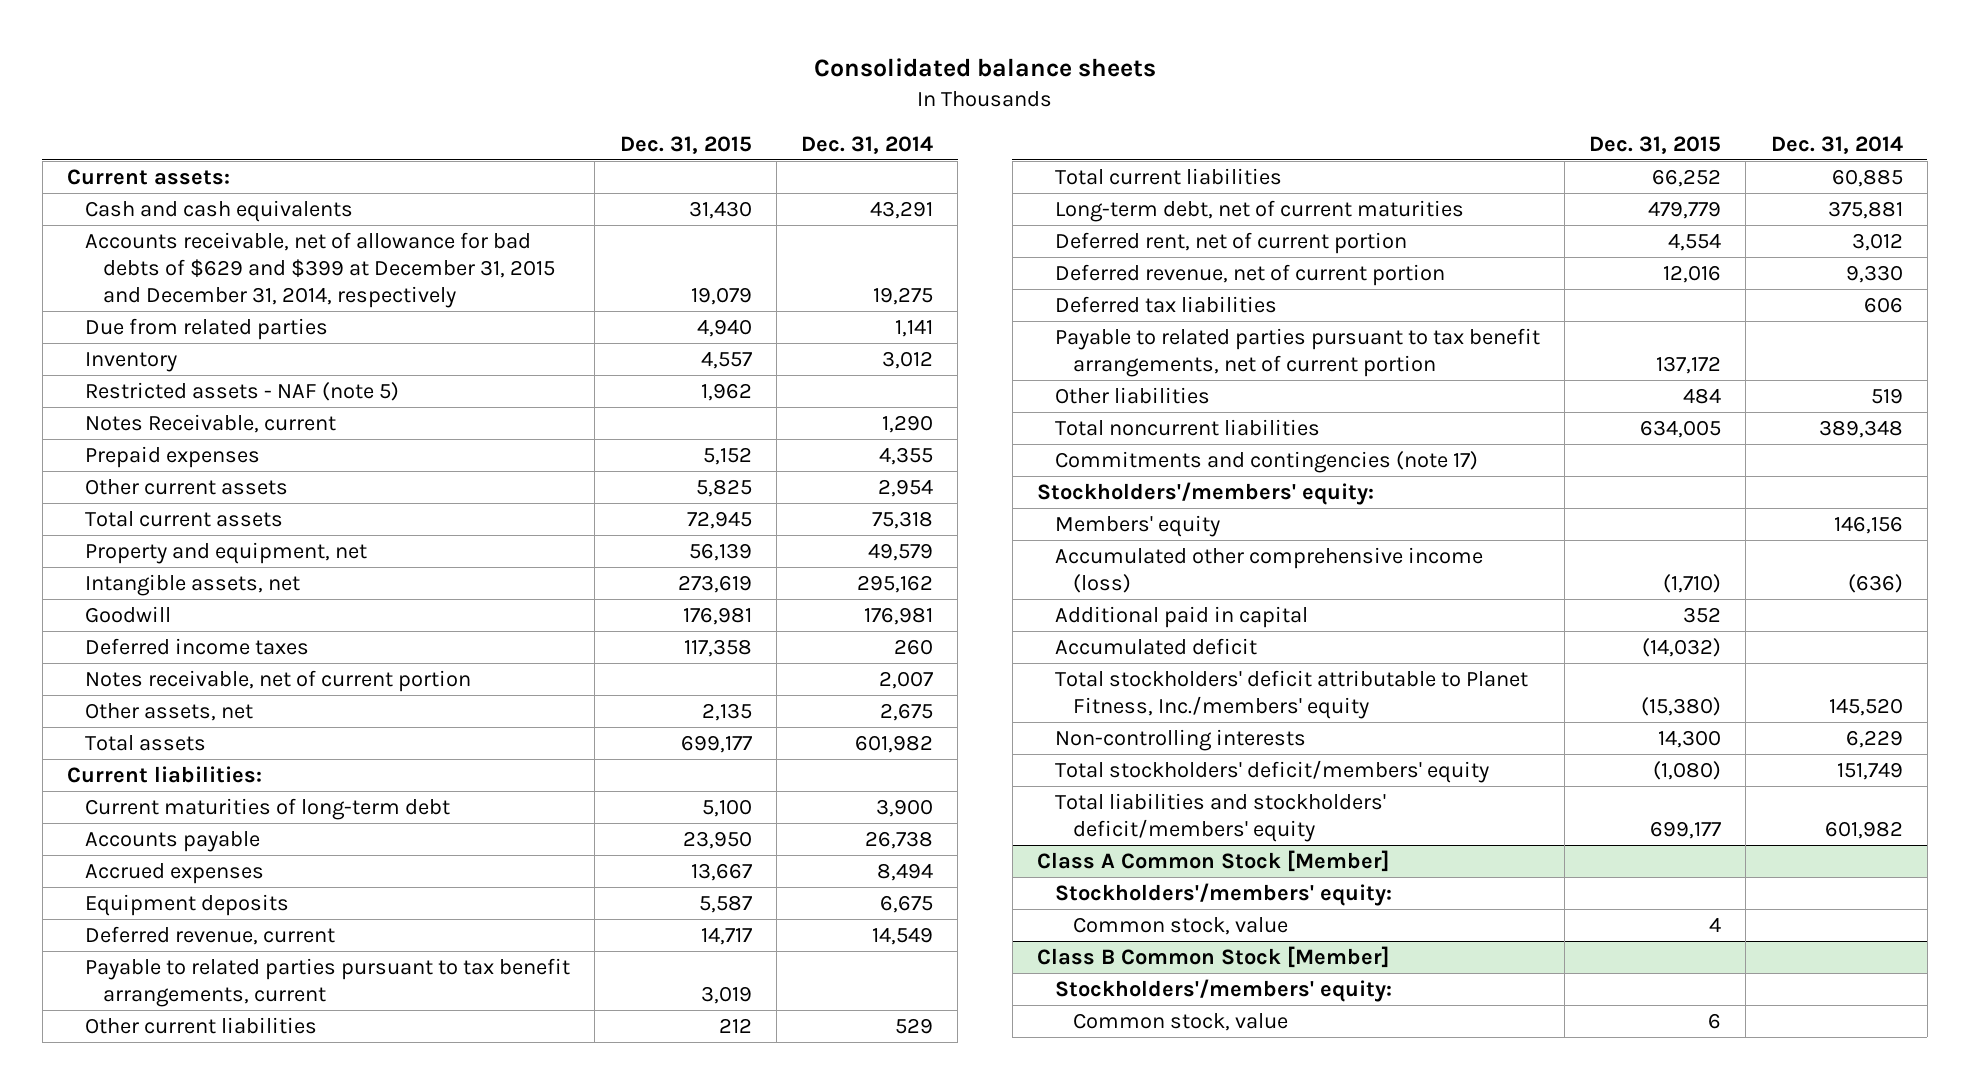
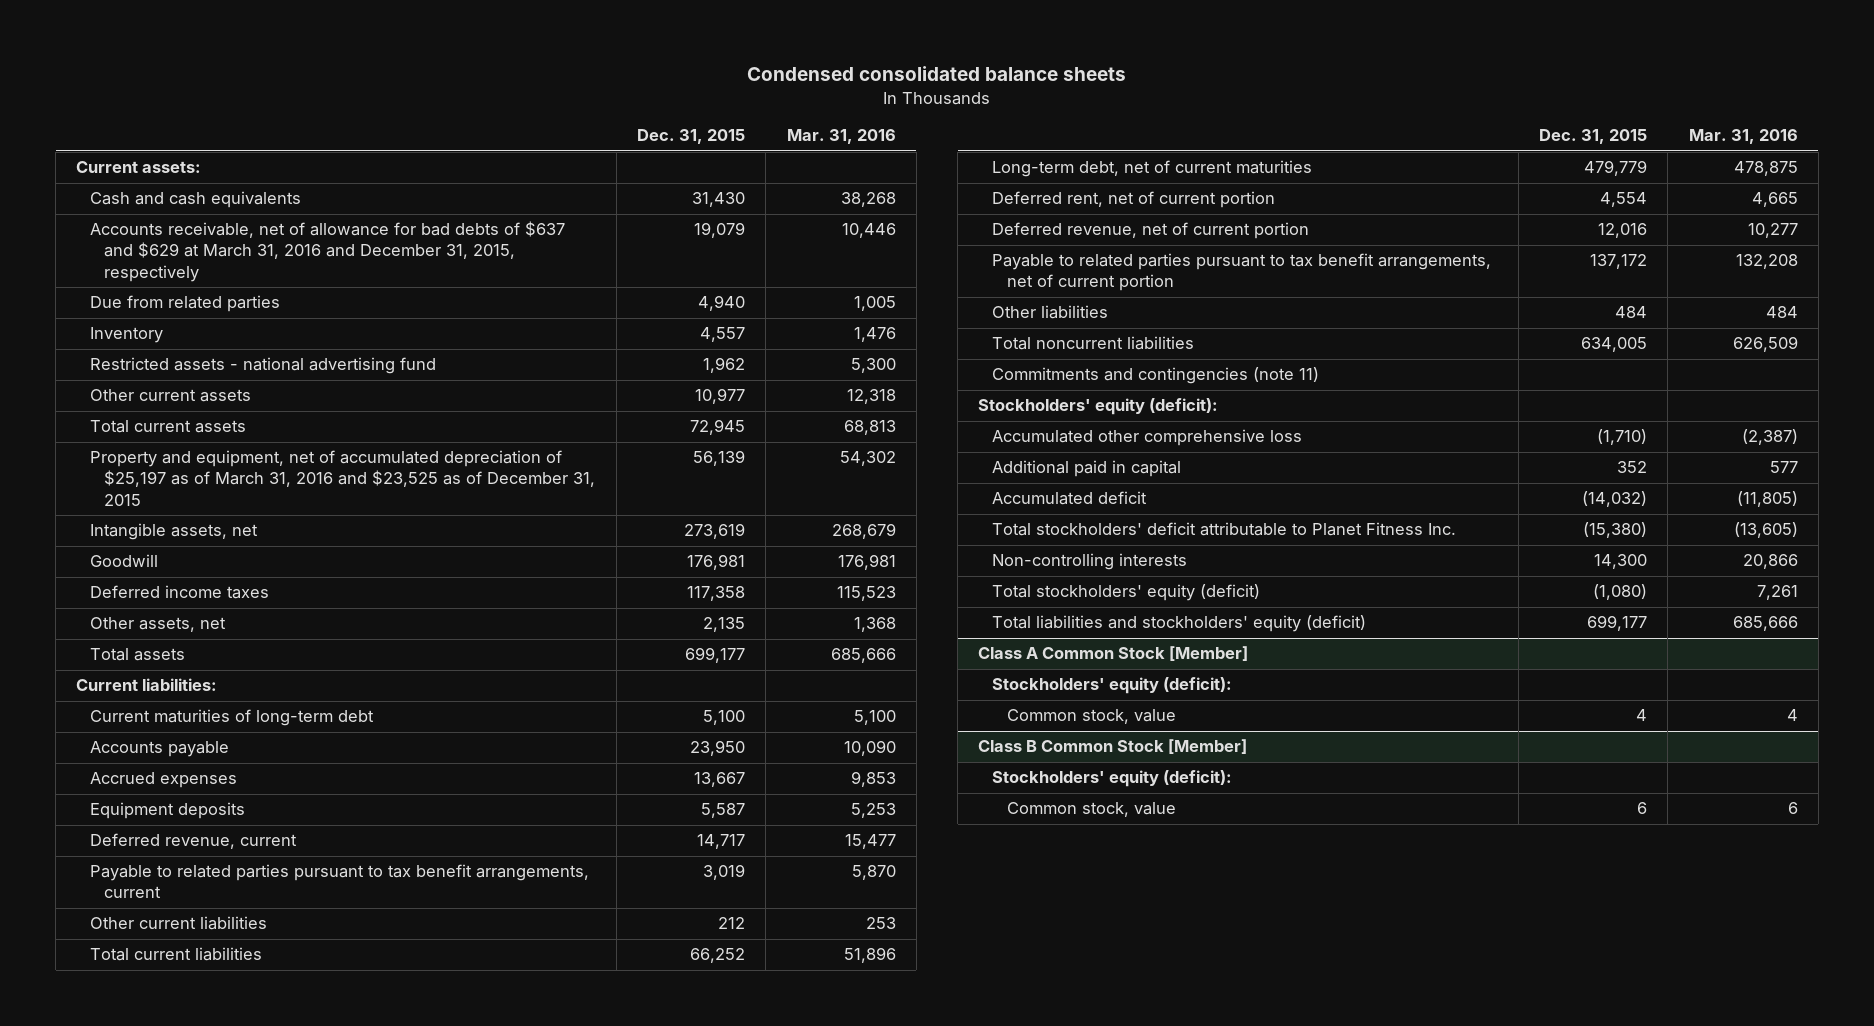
- Consolidated balance sheets
+ Condensed consolidated balance sheets
- | Dec. 31, 2015 | Dec. 31, 2014
+ | Dec. 31, 2015 | Mar. 31, 2016
- Accounts receivable, net of allowance for bad debts of $629 and $399 at December 31, 2015 and December 31, 2014, respectively | 19,079 | 19,275
+ Accounts receivable, net of allowance for bad debts of $637 and $629 at March 31, 2016 and December 31, 2015, respectively | 19,079 | 10,446
- Restricted assets - NAF (note 5) | 1,962 |
- Notes Receivable, current | | 1,290
- Prepaid expenses | 5,152 | 4,355
- Other current assets | 5,825 | 2,954
+ Restricted assets - national advertising fund | 1,962 | 5,300
+ Other current assets | 10,977 | 12,318
- Property and equipment, net | 56,139 | 49,579
+ Property and equipment, net of accumulated depreciation of $25,197 as of March 31, 2016 and $23,525 as of December 31, 2015 | 56,139 | 54,302
- Notes receivable, net of current portion | | 2,007
- Deferred tax liabilities | | 606
- Commitments and contingencies (note 17)
- Stockholders'/members' equity:
- Members' equity | | 146,156
- Accumulated other comprehensive income (loss) | (1,710) | (636)
+ Commitments and contingencies (note 11)
+ Stockholders' equity (deficit):
+ Accumulated other comprehensive loss | (1,710) | (2,387)
- Total stockholders' deficit attributable to Planet Fitness, Inc./members' equity | (15,380) | 145,520
+ Total stockholders' deficit attributable to Planet Fitness Inc. | (15,380) | (13,605)
- Total stockholders' deficit/members' equity | (1,080) | 151,749
- Total liabilities and stockholders' deficit/members' equity | 699,177 | 601,982
+ Total stockholders' equity (deficit) | (1,080) | 7,261
+ Total liabilities and stockholders' equity (deficit) | 699,177 | 685,666
@ Class A Common Stock [Member]
- Stockholders'/members' equity:
+ Stockholders' equity (deficit):
@ Class B Common Stock [Member]
- Stockholders'/members' equity:
+ Stockholders' equity (deficit):

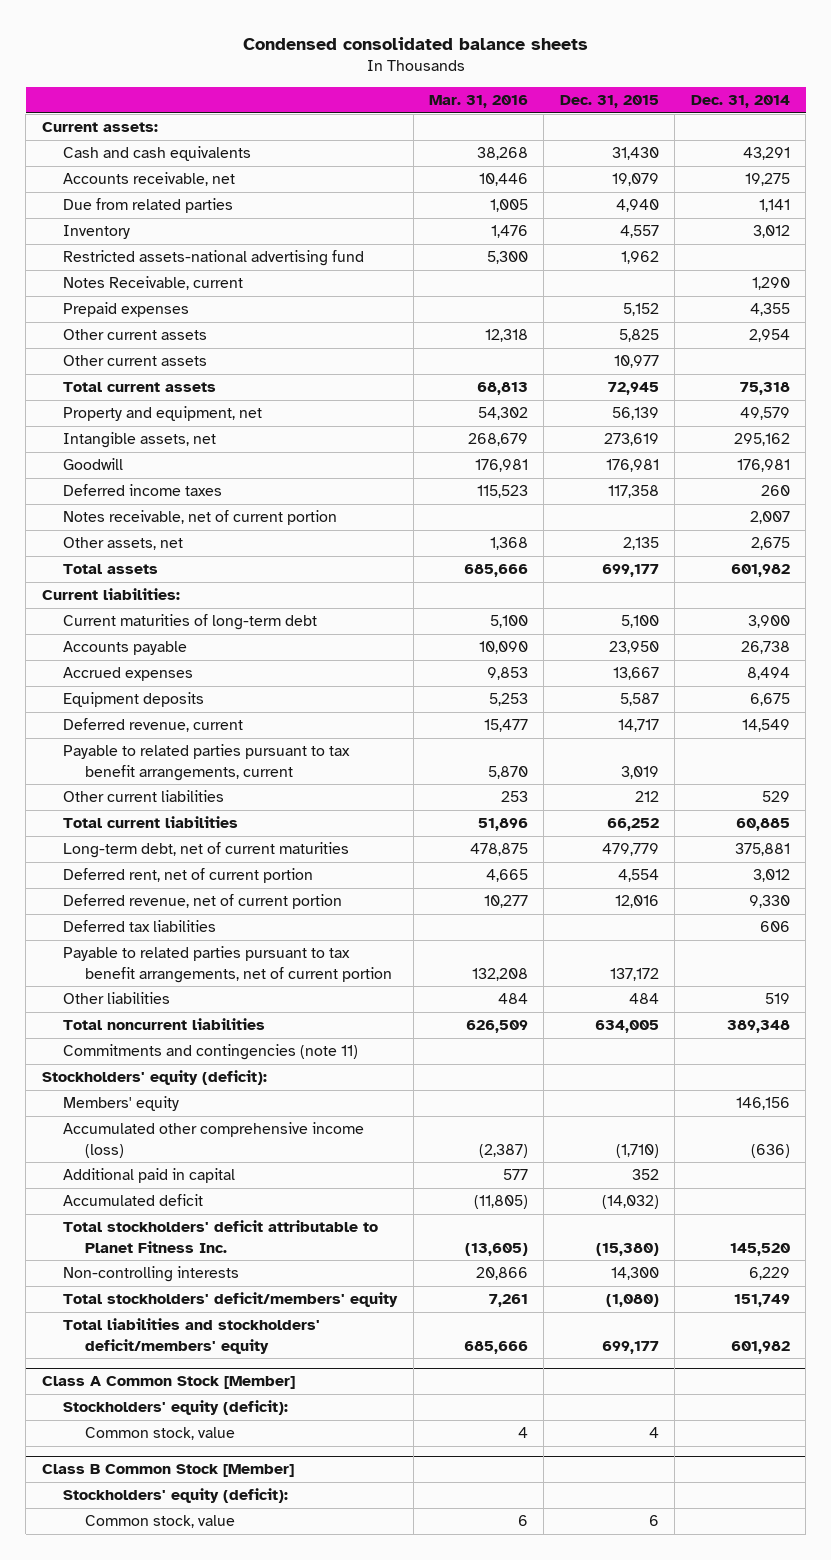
- | Dec. 31, 2015 | Mar. 31, 2016
+ | Mar. 31, 2016 | Dec. 31, 2015 | Dec. 31, 2014
- Accounts receivable, net of allowance for bad debts of $637 and $629 at March 31, 2016 and December 31, 2015, respectively | 19,079 | 10,446
+ Accounts receivable, net | 10,446 | 19,079 | 19,275
- Restricted assets - national advertising fund | 1,962 | 5,300
- Other current assets | 10,977 | 12,318
+ Restricted assets-national advertising fund | 5,300 | 1,962 |
+ Notes Receivable, current | | | 1,290
+ Prepaid expenses | | 5,152 | 4,355
+ Other current assets | 12,318 | 5,825 | 2,954
+ Other current assets | | 10,977 |
- Property and equipment, net of accumulated depreciation of $25,197 as of March 31, 2016 and $23,525 as of December 31, 2015 | 56,139 | 54,302
+ Property and equipment, net | 54,302 | 56,139 | 49,579
+ Notes receivable, net of current portion | | | 2,007
+ Deferred tax liabilities | | | 606
- Accumulated other comprehensive loss | (1,710) | (2,387)
+ Members' equity | | | 146,156
+ Accumulated other comprehensive income (loss) | (2,387) | (1,710) | (636)
- Total stockholders' equity (deficit) | (1,080) | 7,261
- Total liabilities and stockholders' equity (deficit) | 699,177 | 685,666
+ Total stockholders' deficit/members' equity | 7,261 | (1,080) | 151,749
+ Total liabilities and stockholders' deficit/members' equity | 685,666 | 699,177 | 601,982

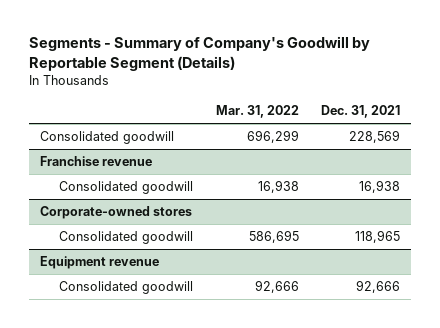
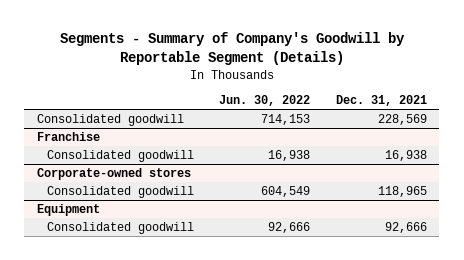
- | Mar. 31, 2022 | Dec. 31, 2021
+ | Jun. 30, 2022 | Dec. 31, 2021
- Franchise revenue
+ Franchise
- Equipment revenue
+ Equipment

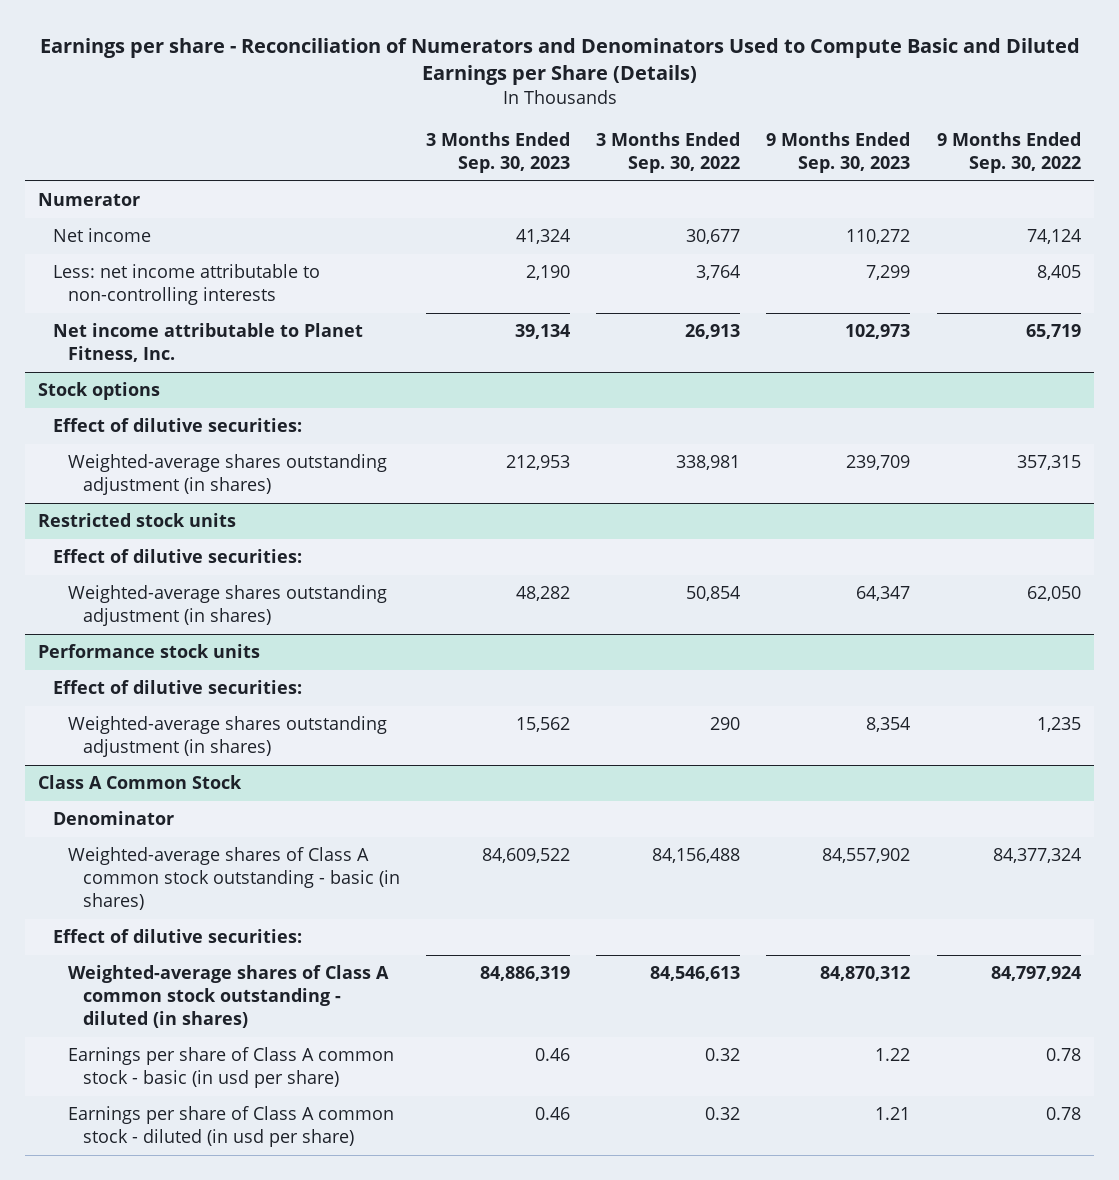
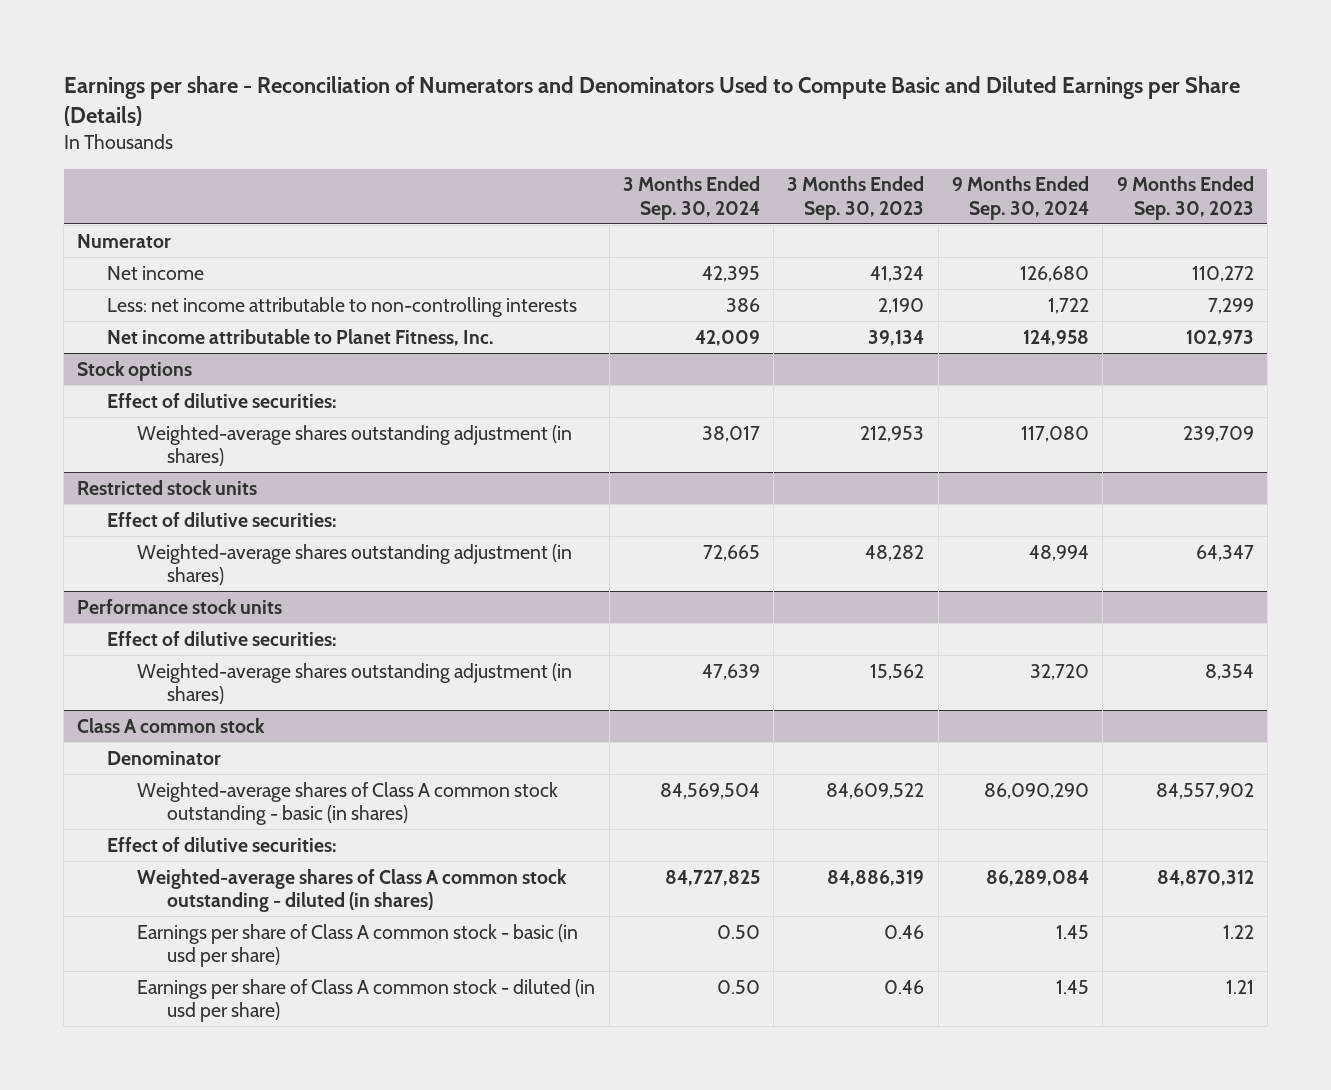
- | 3 Months Ended Sep. 30, 2023 | 3 Months Ended Sep. 30, 2022 | 9 Months Ended Sep. 30, 2023 | 9 Months Ended Sep. 30, 2022
+ | 3 Months Ended Sep. 30, 2024 | 3 Months Ended Sep. 30, 2023 | 9 Months Ended Sep. 30, 2024 | 9 Months Ended Sep. 30, 2023
- Class A Common Stock
+ Class A common stock

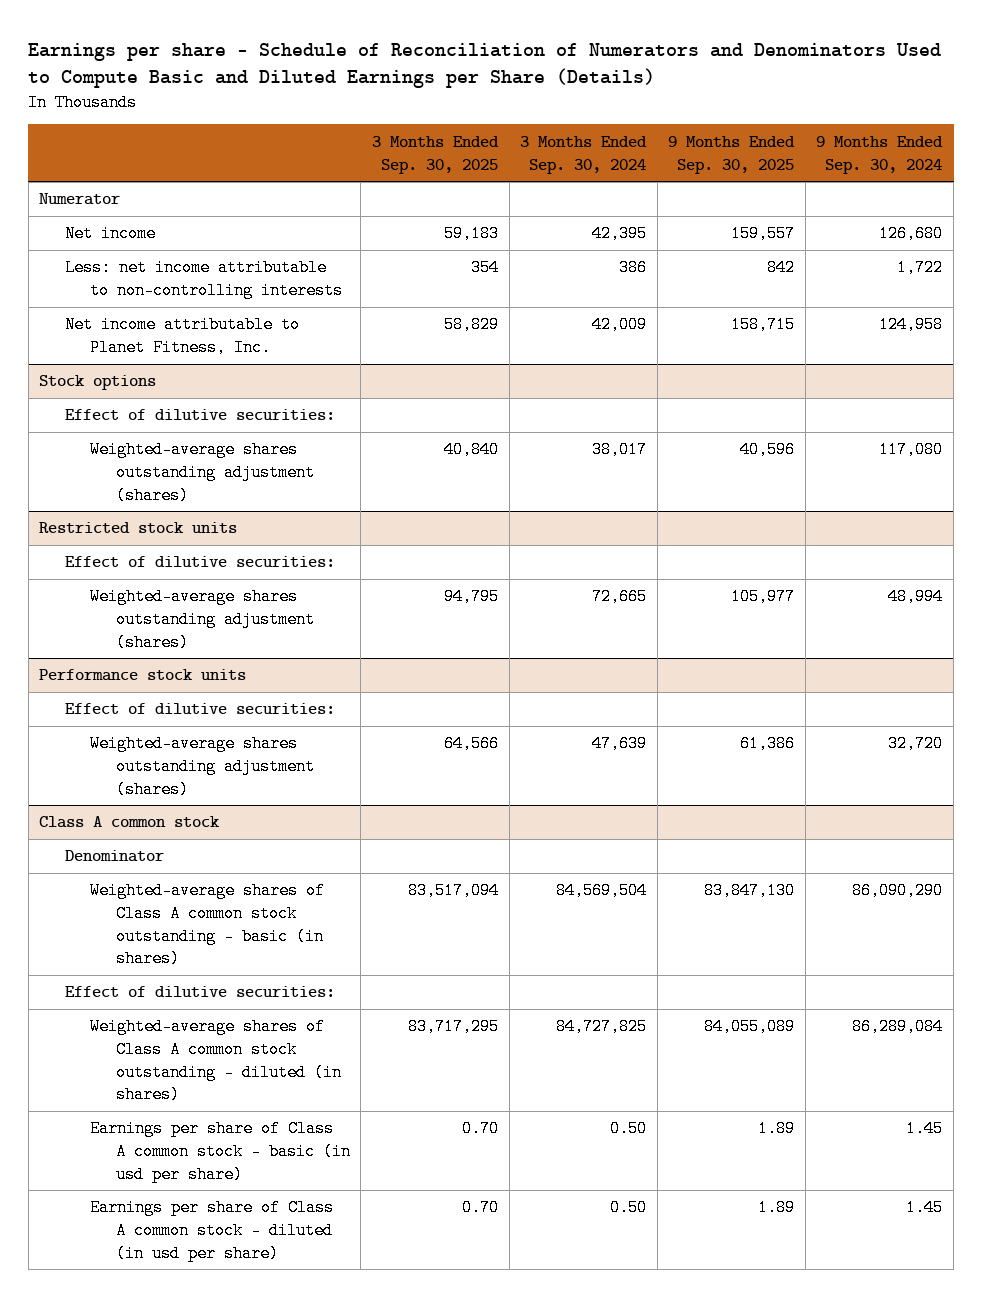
- Earnings per share - Reconciliation of Numerators and Denominators Used to Compute Basic and Diluted Earnings per Share (Details)
+ Earnings per share - Schedule of Reconciliation of Numerators and Denominators Used to Compute Basic and Diluted Earnings per Share (Details)
- | 3 Months Ended Sep. 30, 2024 | 3 Months Ended Sep. 30, 2023 | 9 Months Ended Sep. 30, 2024 | 9 Months Ended Sep. 30, 2023
+ | 3 Months Ended Sep. 30, 2025 | 3 Months Ended Sep. 30, 2024 | 9 Months Ended Sep. 30, 2025 | 9 Months Ended Sep. 30, 2024
@ Stock options
- Weighted-average shares outstanding adjustment (in shares) | 38,017 | 212,953 | 117,080 | 239,709
+ Weighted-average shares outstanding adjustment (shares) | 40,840 | 38,017 | 40,596 | 117,080
@ Restricted stock units
- Weighted-average shares outstanding adjustment (in shares) | 72,665 | 48,282 | 48,994 | 64,347
+ Weighted-average shares outstanding adjustment (shares) | 94,795 | 72,665 | 105,977 | 48,994
@ Performance stock units
- Weighted-average shares outstanding adjustment (in shares) | 47,639 | 15,562 | 32,720 | 8,354
+ Weighted-average shares outstanding adjustment (shares) | 64,566 | 47,639 | 61,386 | 32,720

